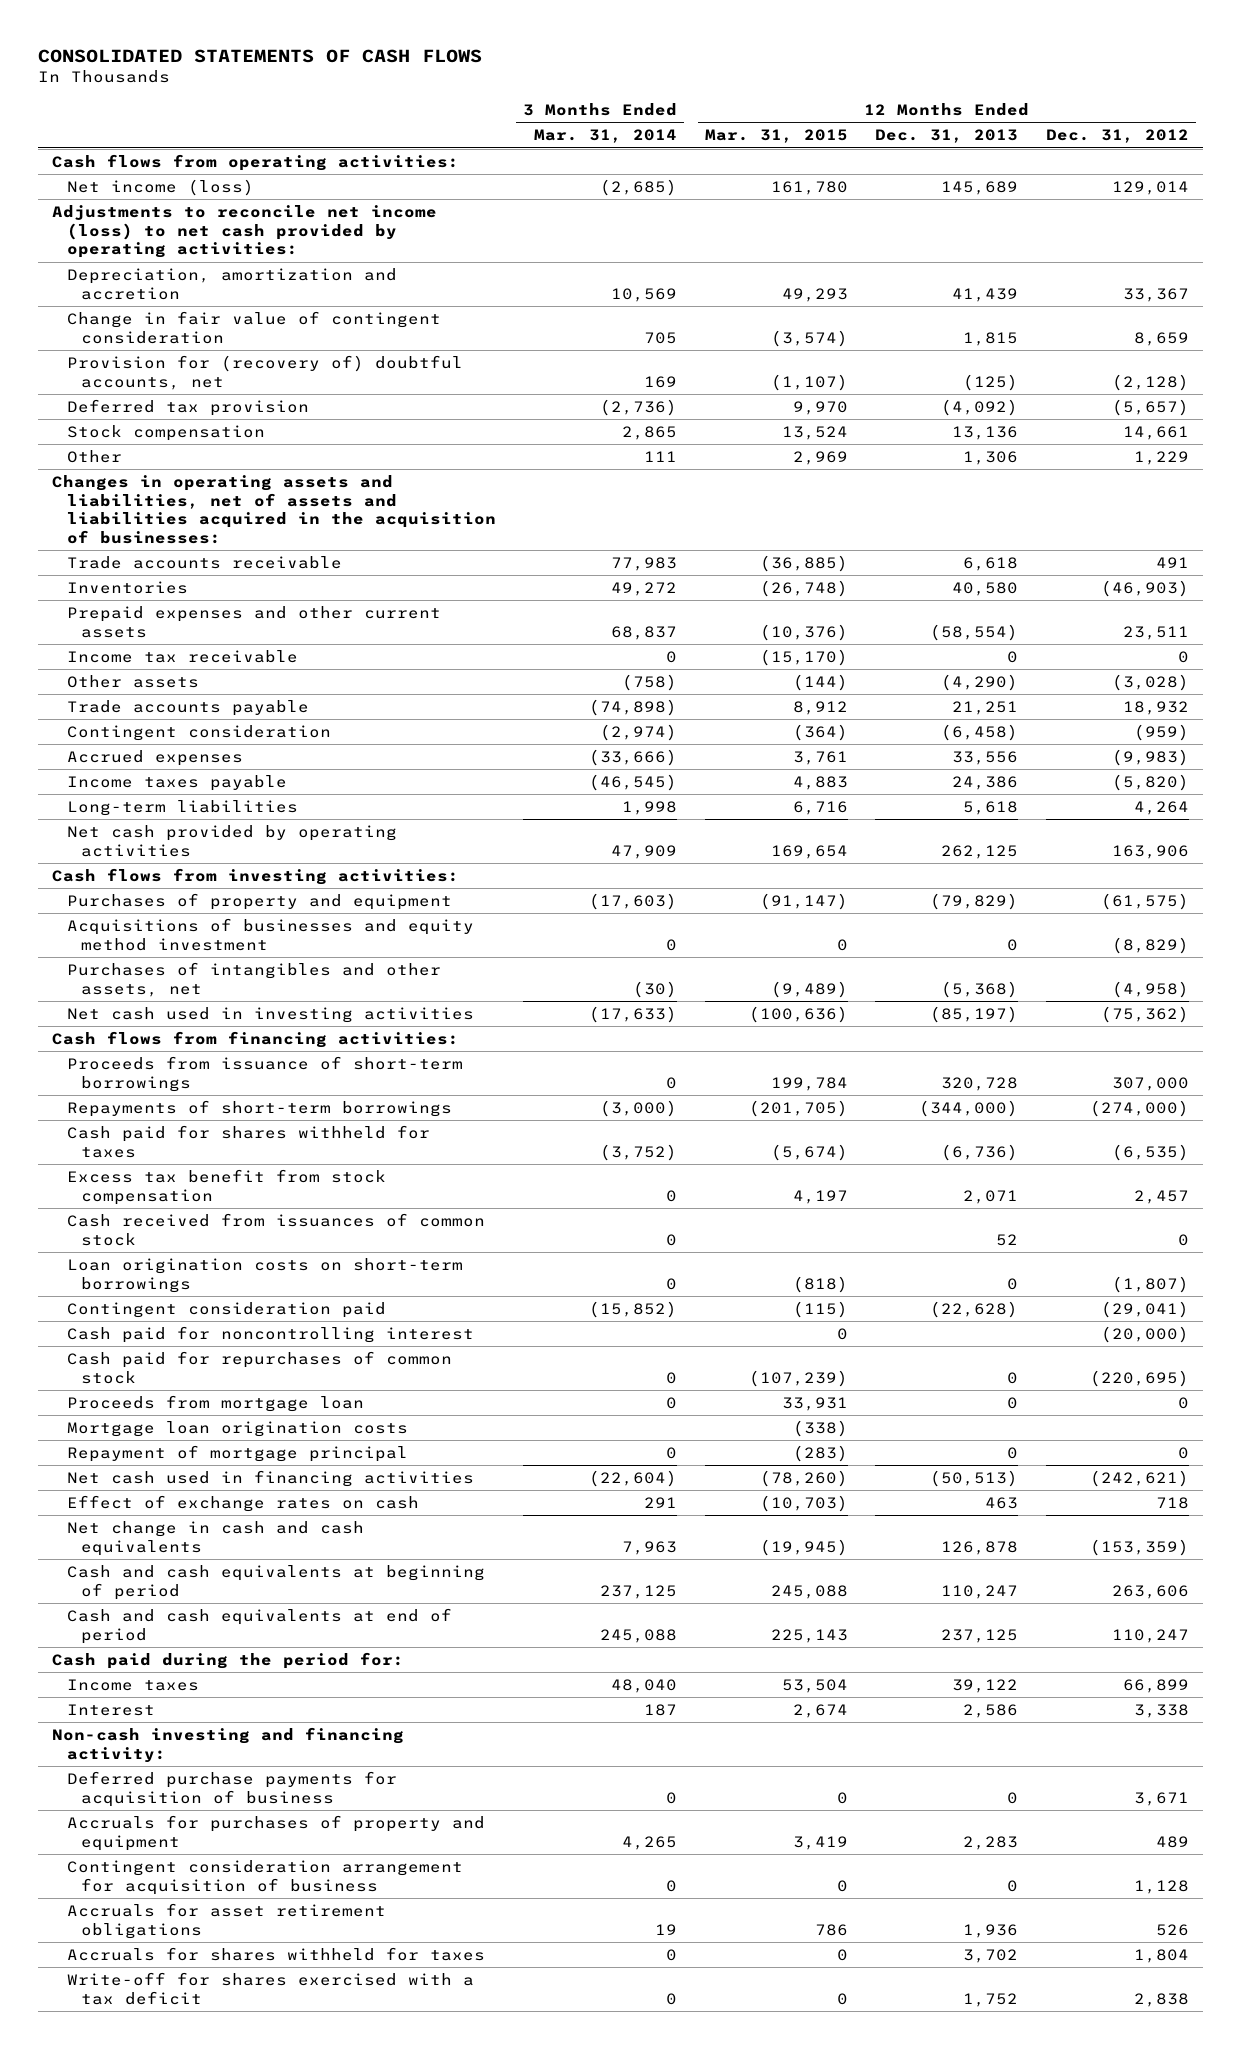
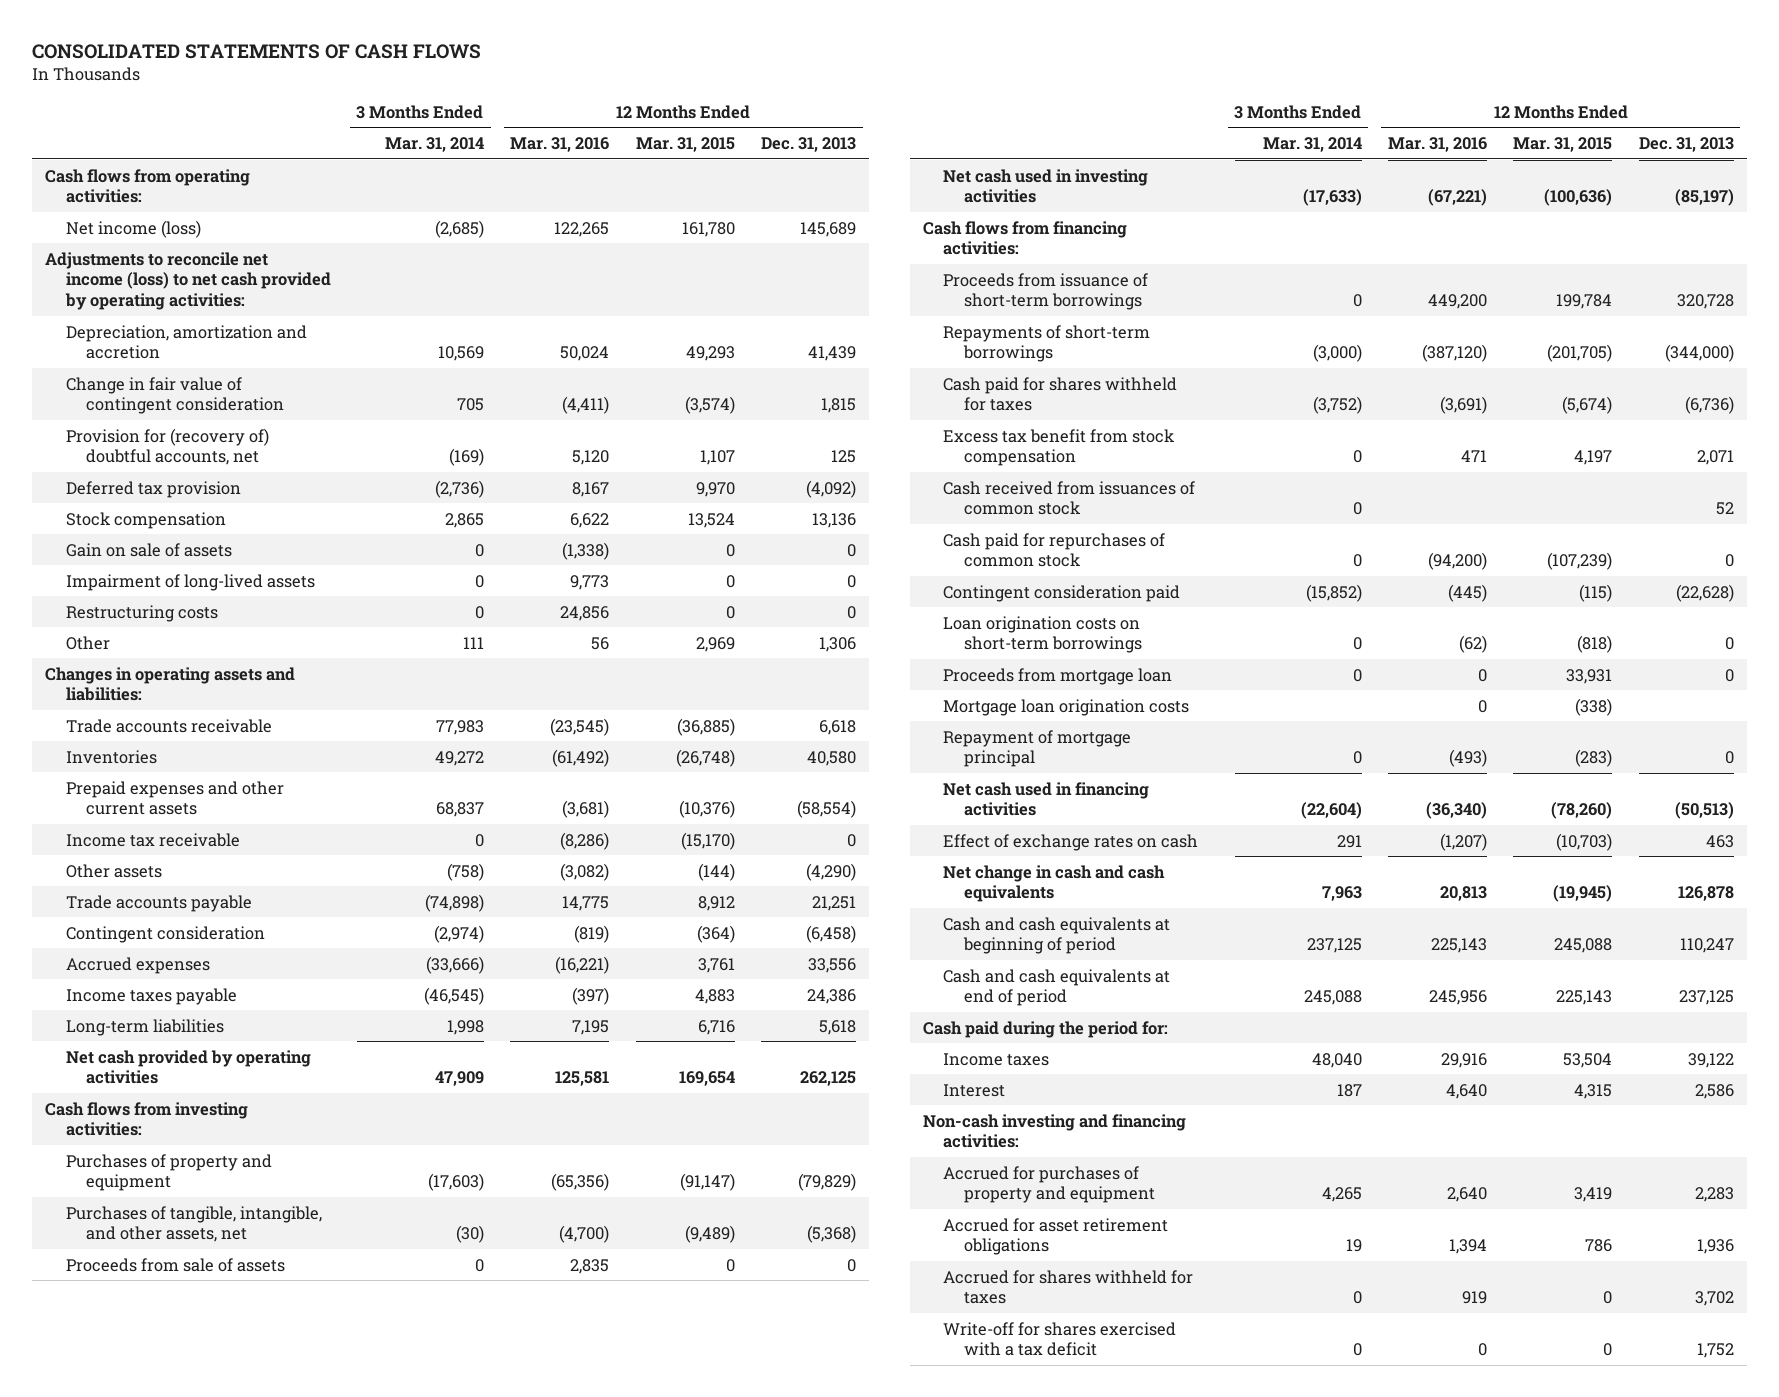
- | 3 Months Ended Mar. 31, 2014 | 12 Months Ended Mar. 31, 2015 | 12 Months Ended Dec. 31, 2013 | 12 Months Ended Dec. 31, 2012
+ | 3 Months Ended Mar. 31, 2014 | 12 Months Ended Mar. 31, 2016 | 12 Months Ended Mar. 31, 2015 | 12 Months Ended Dec. 31, 2013
- Provision for (recovery of) doubtful accounts, net | 169 | (1,107) | (125) | (2,128)
+ Provision for (recovery of) doubtful accounts, net | (169) | 5,120 | 1,107 | 125
+ Gain on sale of assets | 0 | (1,338) | 0 | 0
+ Impairment of long-lived assets | 0 | 9,773 | 0 | 0
+ Restructuring costs | 0 | 24,856 | 0 | 0
- Changes in operating assets and liabilities, net of assets and liabilities acquired in the acquisition of businesses:
+ Changes in operating assets and liabilities:
- Acquisitions of businesses and equity method investment | 0 | 0 | 0 | (8,829)
- Purchases of intangibles and other assets, net | (30) | (9,489) | (5,368) | (4,958)
+ Purchases of tangible, intangible, and other assets, net | (30) | (4,700) | (9,489) | (5,368)
+ Proceeds from sale of assets | 0 | 2,835 | 0 | 0
- Cash paid for noncontrolling interest | | 0 | | (20,000)
moved down: Contingent consideration paid | (15,852) | (445) | (115) | (22,628)
moved down: Loan origination costs on short-term borrowings | 0 | (62) | (818) | 0
- Interest | 187 | 2,674 | 2,586 | 3,338
- Non-cash investing and financing activity:
- Deferred purchase payments for acquisition of business | 0 | 0 | 0 | 3,671
- Accruals for purchases of property and equipment | 4,265 | 3,419 | 2,283 | 489
- Contingent consideration arrangement for acquisition of business | 0 | 0 | 0 | 1,128
- Accruals for asset retirement obligations | 19 | 786 | 1,936 | 526
- Accruals for shares withheld for taxes | 0 | 0 | 3,702 | 1,804
+ Interest | 187 | 4,640 | 4,315 | 2,586
+ Non-cash investing and financing activities:
+ Accrued for purchases of property and equipment | 4,265 | 2,640 | 3,419 | 2,283
+ Accrued for asset retirement obligations | 19 | 1,394 | 786 | 1,936
+ Accrued for shares withheld for taxes | 0 | 919 | 0 | 3,702

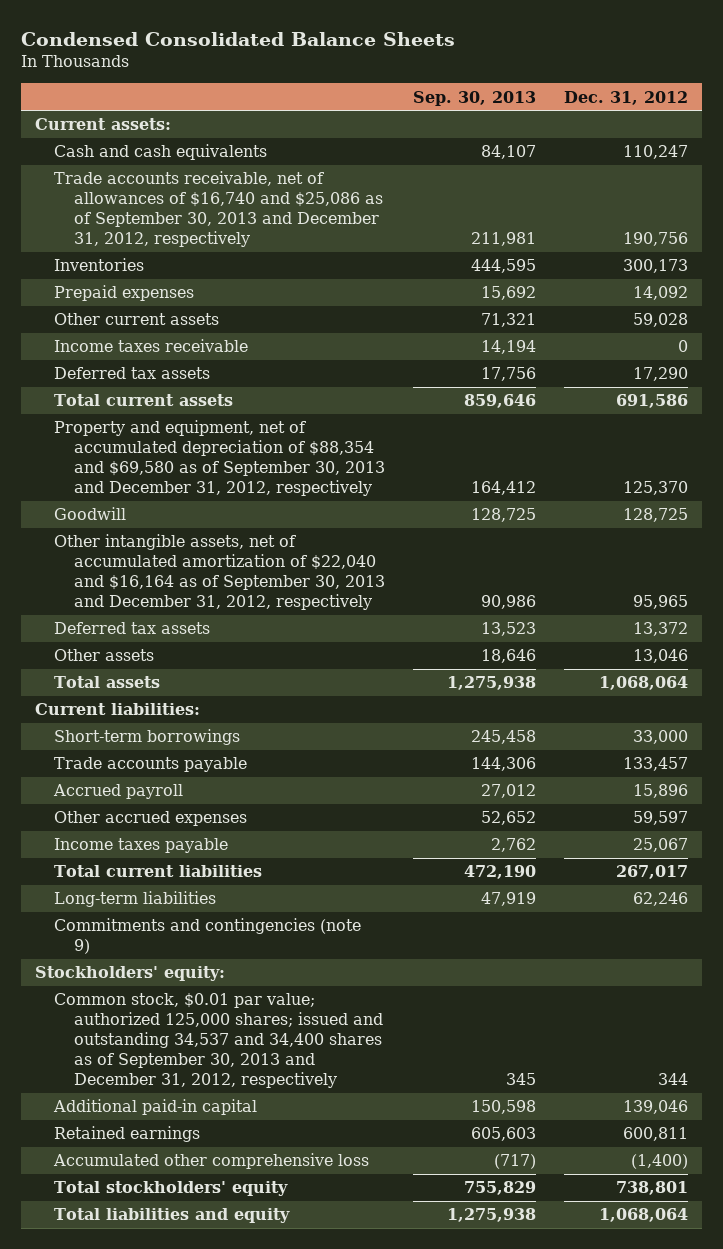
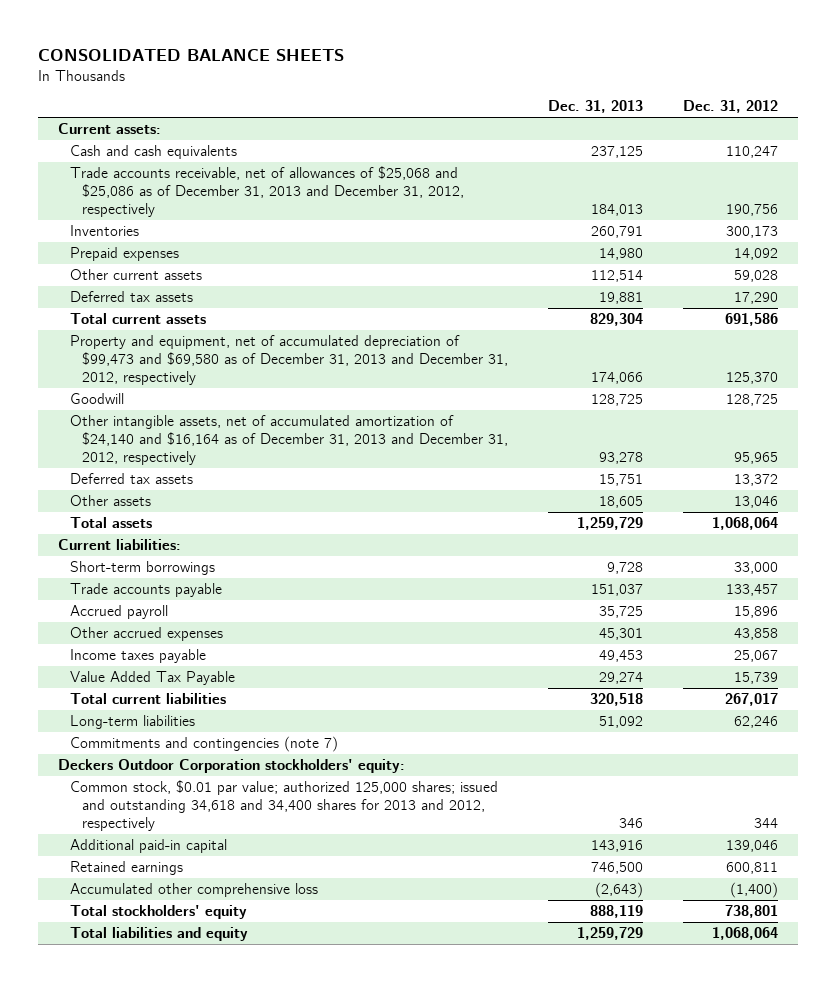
- Condensed Consolidated Balance Sheets
+ CONSOLIDATED BALANCE SHEETS
- | Sep. 30, 2013 | Dec. 31, 2012
+ | Dec. 31, 2013 | Dec. 31, 2012
- Trade accounts receivable, net of allowances of $16,740 and $25,086 as of September 30, 2013 and December 31, 2012, respectively | 211,981 | 190,756
+ Trade accounts receivable, net of allowances of $25,068 and $25,086 as of December 31, 2013 and December 31, 2012, respectively | 184,013 | 190,756
- Income taxes receivable | 14,194 | 0
- Property and equipment, net of accumulated depreciation of $88,354 and $69,580 as of September 30, 2013 and December 31, 2012, respectively | 164,412 | 125,370
+ Property and equipment, net of accumulated depreciation of $99,473 and $69,580 as of December 31, 2013 and December 31, 2012, respectively | 174,066 | 125,370
- Other intangible assets, net of accumulated amortization of $22,040 and $16,164 as of September 30, 2013 and December 31, 2012, respectively | 90,986 | 95,965
+ Other intangible assets, net of accumulated amortization of $24,140 and $16,164 as of December 31, 2013 and December 31, 2012, respectively | 93,278 | 95,965
- Other accrued expenses | 52,652 | 59,597
+ Other accrued expenses | 45,301 | 43,858
+ Value Added Tax Payable | 29,274 | 15,739
- Commitments and contingencies (note 9)
- Stockholders' equity:
- Common stock, $0.01 par value; authorized 125,000 shares; issued and outstanding 34,537 and 34,400 shares as of September 30, 2013 and December 31, 2012, respectively | 345 | 344
+ Commitments and contingencies (note 7)
+ Deckers Outdoor Corporation stockholders' equity:
+ Common stock, $0.01 par value; authorized 125,000 shares; issued and outstanding 34,618 and 34,400 shares for 2013 and 2012, respectively | 346 | 344

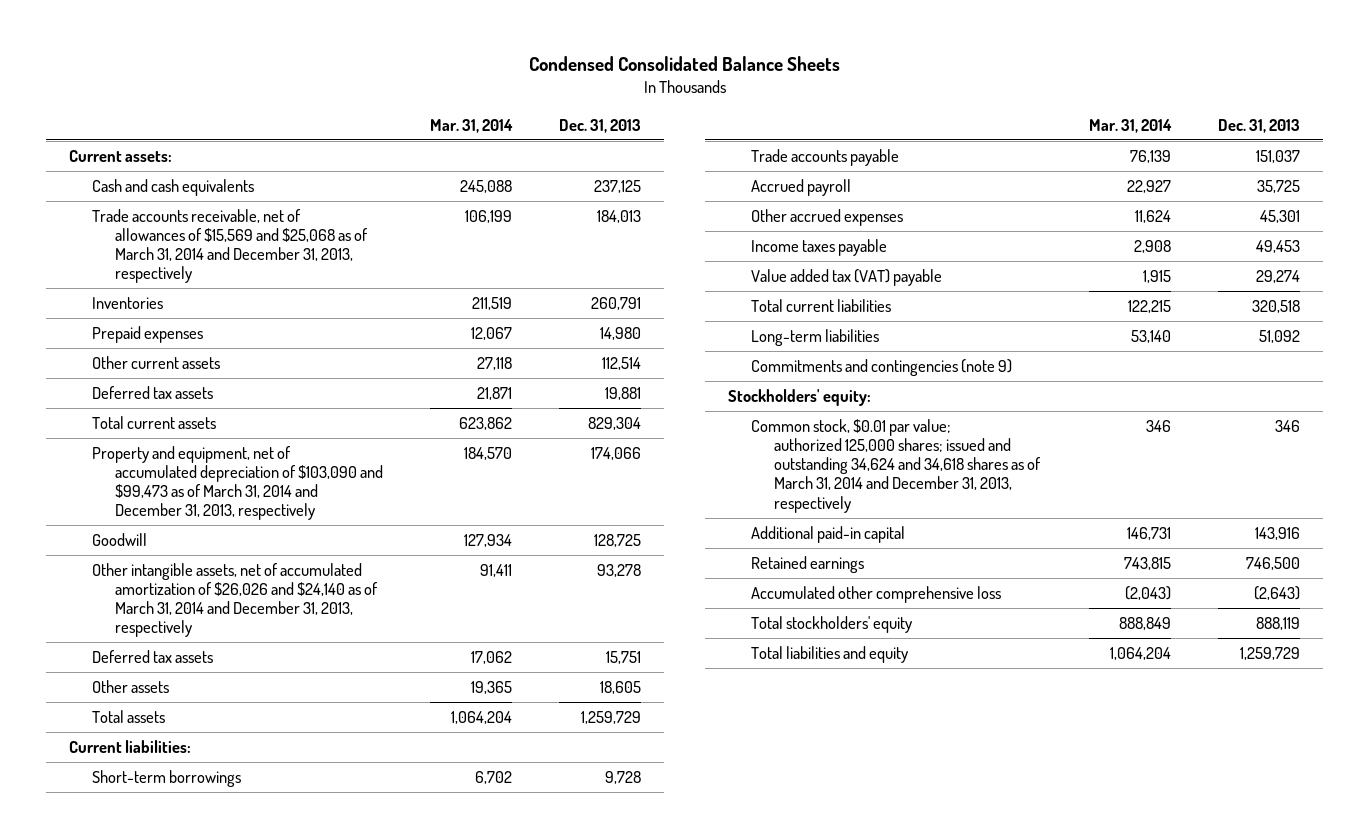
- CONSOLIDATED BALANCE SHEETS
+ Condensed Consolidated Balance Sheets
- | Dec. 31, 2013 | Dec. 31, 2012
+ | Mar. 31, 2014 | Dec. 31, 2013
- Trade accounts receivable, net of allowances of $25,068 and $25,086 as of December 31, 2013 and December 31, 2012, respectively | 184,013 | 190,756
+ Trade accounts receivable, net of allowances of $15,569 and $25,068 as of March 31, 2014 and December 31, 2013, respectively | 106,199 | 184,013
- Property and equipment, net of accumulated depreciation of $99,473 and $69,580 as of December 31, 2013 and December 31, 2012, respectively | 174,066 | 125,370
+ Property and equipment, net of accumulated depreciation of $103,090 and $99,473 as of March 31, 2014 and December 31, 2013, respectively | 184,570 | 174,066
- Other intangible assets, net of accumulated amortization of $24,140 and $16,164 as of December 31, 2013 and December 31, 2012, respectively | 93,278 | 95,965
+ Other intangible assets, net of accumulated amortization of $26,026 and $24,140 as of March 31, 2014 and December 31, 2013, respectively | 91,411 | 93,278
- Value Added Tax Payable | 29,274 | 15,739
+ Value added tax (VAT) payable | 1,915 | 29,274
- Commitments and contingencies (note 7)
- Deckers Outdoor Corporation stockholders' equity:
- Common stock, $0.01 par value; authorized 125,000 shares; issued and outstanding 34,618 and 34,400 shares for 2013 and 2012, respectively | 346 | 344
+ Commitments and contingencies (note 9)
+ Stockholders' equity:
+ Common stock, $0.01 par value; authorized 125,000 shares; issued and outstanding 34,624 and 34,618 shares as of March 31, 2014 and December 31, 2013, respectively | 346 | 346

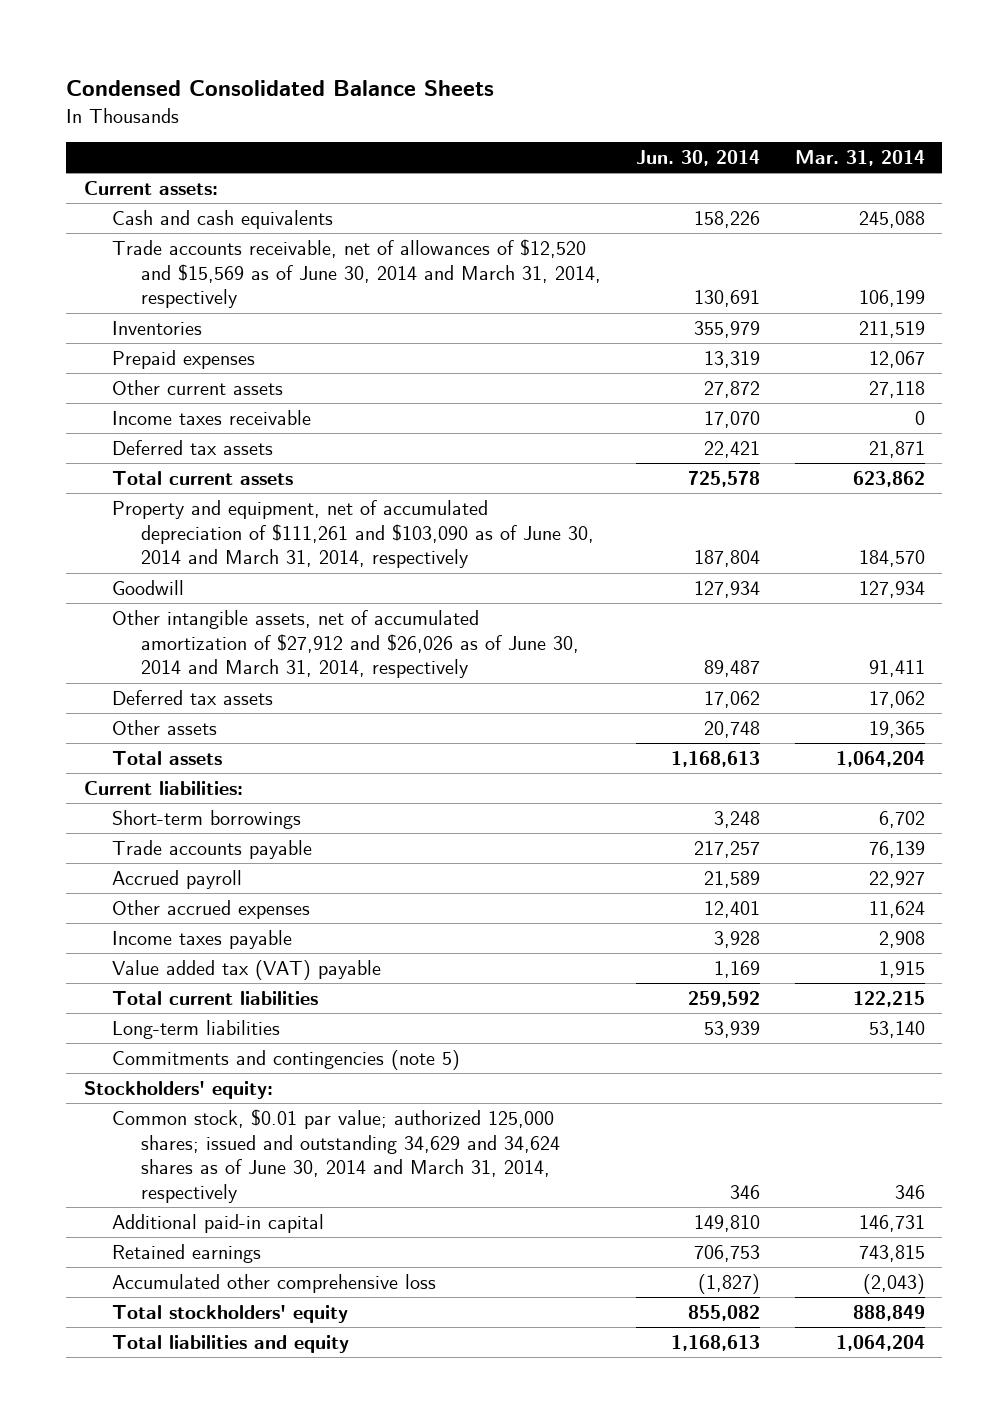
- | Mar. 31, 2014 | Dec. 31, 2013
+ | Jun. 30, 2014 | Mar. 31, 2014
- Trade accounts receivable, net of allowances of $15,569 and $25,068 as of March 31, 2014 and December 31, 2013, respectively | 106,199 | 184,013
+ Trade accounts receivable, net of allowances of $12,520 and $15,569 as of June 30, 2014 and March 31, 2014, respectively | 130,691 | 106,199
+ Income taxes receivable | 17,070 | 0
- Property and equipment, net of accumulated depreciation of $103,090 and $99,473 as of March 31, 2014 and December 31, 2013, respectively | 184,570 | 174,066
+ Property and equipment, net of accumulated depreciation of $111,261 and $103,090 as of June 30, 2014 and March 31, 2014, respectively | 187,804 | 184,570
- Other intangible assets, net of accumulated amortization of $26,026 and $24,140 as of March 31, 2014 and December 31, 2013, respectively | 91,411 | 93,278
+ Other intangible assets, net of accumulated amortization of $27,912 and $26,026 as of June 30, 2014 and March 31, 2014, respectively | 89,487 | 91,411
- Commitments and contingencies (note 9)
+ Commitments and contingencies (note 5)
- Common stock, $0.01 par value; authorized 125,000 shares; issued and outstanding 34,624 and 34,618 shares as of March 31, 2014 and December 31, 2013, respectively | 346 | 346
+ Common stock, $0.01 par value; authorized 125,000 shares; issued and outstanding 34,629 and 34,624 shares as of June 30, 2014 and March 31, 2014, respectively | 346 | 346

